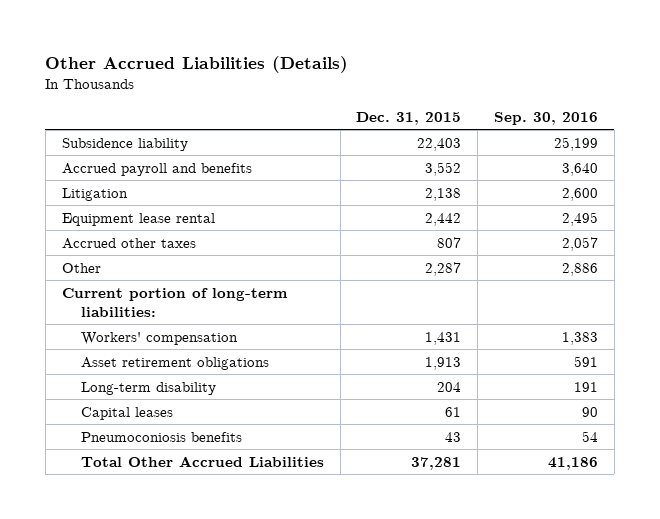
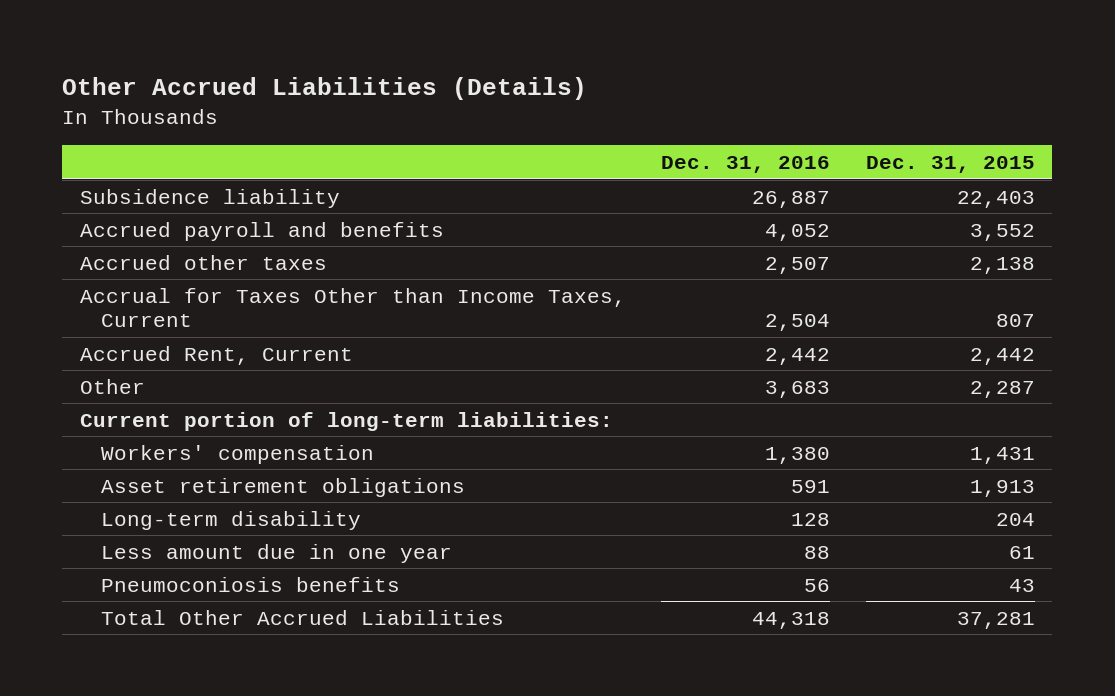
- | Dec. 31, 2015 | Sep. 30, 2016
+ | Dec. 31, 2016 | Dec. 31, 2015
- Litigation | 2,138 | 2,600
- Equipment lease rental | 2,442 | 2,495
- Accrued other taxes | 807 | 2,057
+ Accrued other taxes | 2,507 | 2,138
+ Accrual for Taxes Other than Income Taxes, Current | 2,504 | 807
+ Accrued Rent, Current | 2,442 | 2,442
- Capital leases | 61 | 90
+ Less amount due in one year | 88 | 61

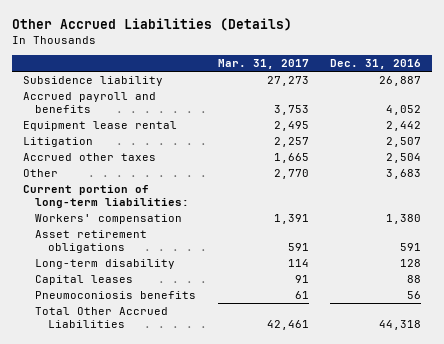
- | Dec. 31, 2016 | Dec. 31, 2015
+ | Mar. 31, 2017 | Dec. 31, 2016
- Accrued other taxes | 2,507 | 2,138
- Accrual for Taxes Other than Income Taxes, Current | 2,504 | 807
- Accrued Rent, Current | 2,442 | 2,442
+ Equipment lease rental | 2,495 | 2,442
+ Litigation | 2,257 | 2,507
+ Accrued other taxes | 1,665 | 2,504
- Less amount due in one year | 88 | 61
+ Capital leases | 91 | 88

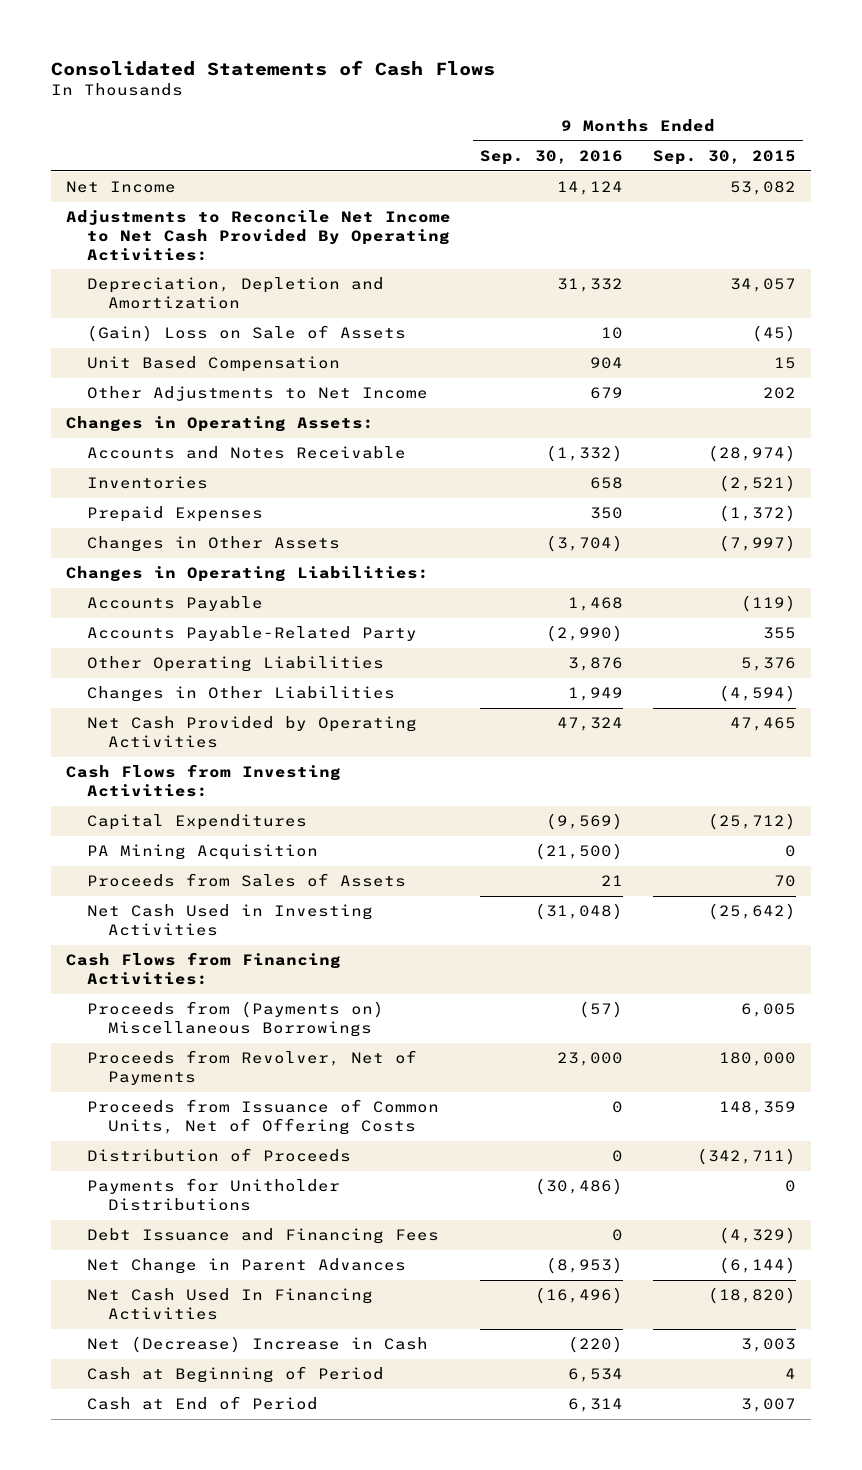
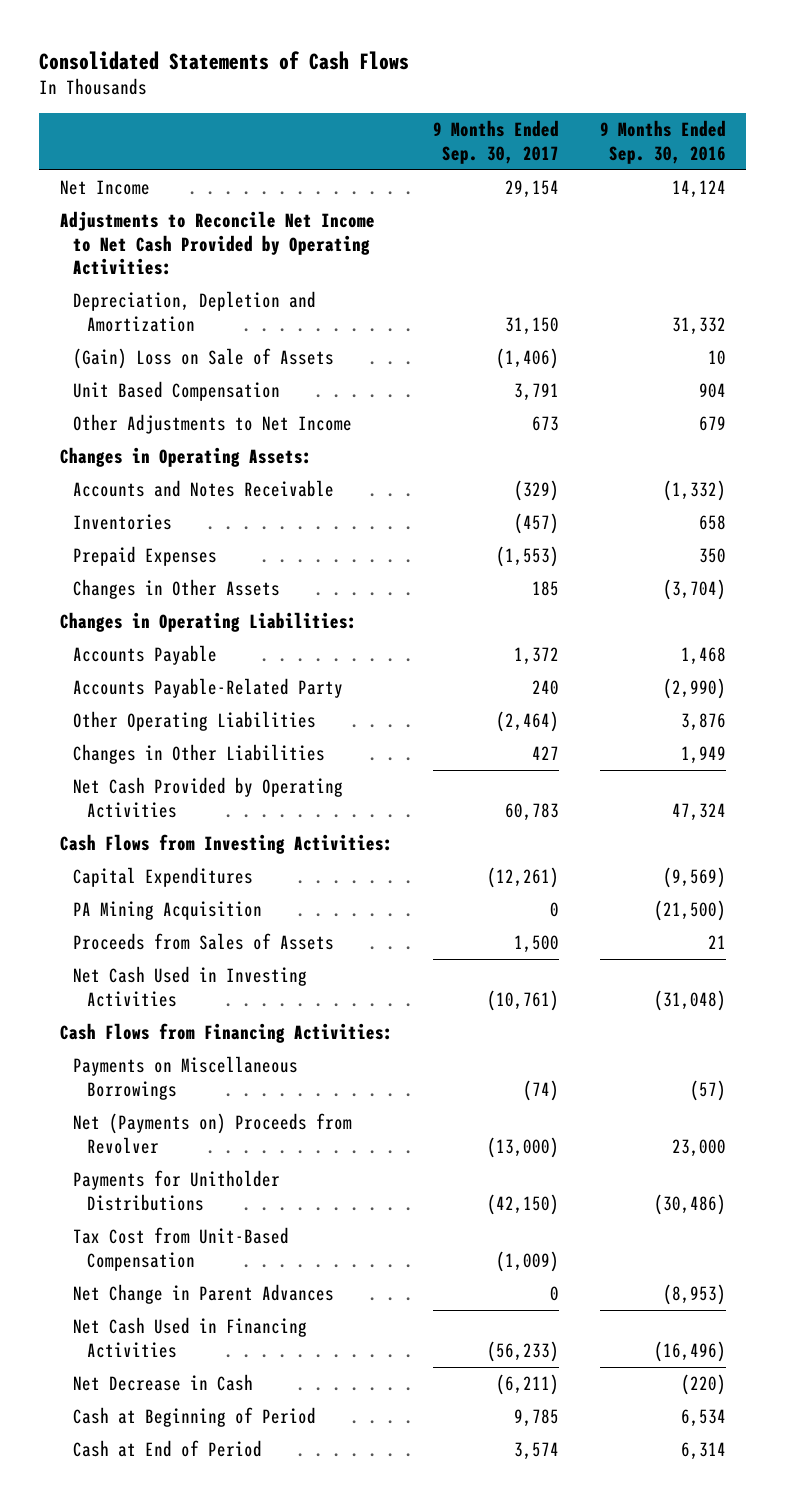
- | 9 Months Ended Sep. 30, 2016 | 9 Months Ended Sep. 30, 2015
+ | 9 Months Ended Sep. 30, 2017 | 9 Months Ended Sep. 30, 2016
- Adjustments to Reconcile Net Income to Net Cash Provided By Operating Activities:
+ Adjustments to Reconcile Net Income to Net Cash Provided by Operating Activities:
- Proceeds from (Payments on) Miscellaneous Borrowings | (57) | 6,005
- Proceeds from Revolver, Net of Payments | 23,000 | 180,000
- Proceeds from Issuance of Common Units, Net of Offering Costs | 0 | 148,359
- Distribution of Proceeds | 0 | (342,711)
+ Payments on Miscellaneous Borrowings | (74) | (57)
+ Net (Payments on) Proceeds from Revolver | (13,000) | 23,000
- Debt Issuance and Financing Fees | 0 | (4,329)
+ Tax Cost from Unit-Based Compensation | (1,009) |
- Net Cash Used In Financing Activities | (16,496) | (18,820)
- Net (Decrease) Increase in Cash | (220) | 3,003
+ Net Cash Used in Financing Activities | (56,233) | (16,496)
+ Net Decrease in Cash | (6,211) | (220)

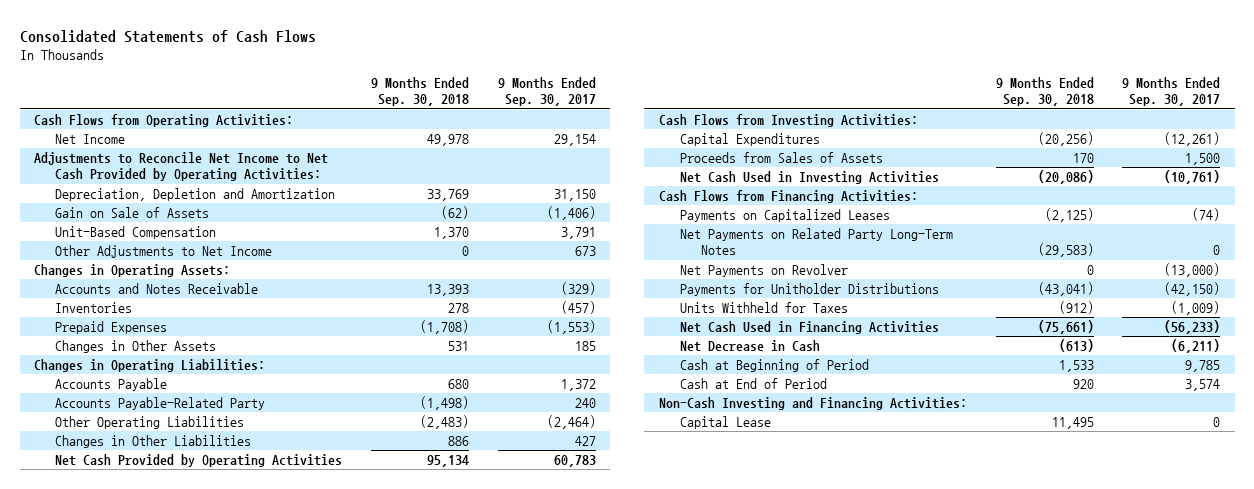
- | 9 Months Ended Sep. 30, 2017 | 9 Months Ended Sep. 30, 2016
+ | 9 Months Ended Sep. 30, 2018 | 9 Months Ended Sep. 30, 2017
+ Cash Flows from Operating Activities:
- (Gain) Loss on Sale of Assets | (1,406) | 10
- Unit Based Compensation | 3,791 | 904
+ Gain on Sale of Assets | (62) | (1,406)
+ Unit-Based Compensation | 1,370 | 3,791
- PA Mining Acquisition | 0 | (21,500)
- Payments on Miscellaneous Borrowings | (74) | (57)
- Net (Payments on) Proceeds from Revolver | (13,000) | 23,000
+ Payments on Capitalized Leases | (2,125) | (74)
+ Net Payments on Related Party Long-Term Notes | (29,583) | 0
+ Net Payments on Revolver | 0 | (13,000)
- Tax Cost from Unit-Based Compensation | (1,009) |
- Net Change in Parent Advances | 0 | (8,953)
+ Units Withheld for Taxes | (912) | (1,009)
+ Non-Cash Investing and Financing Activities:
+ Capital Lease | 11,495 | 0

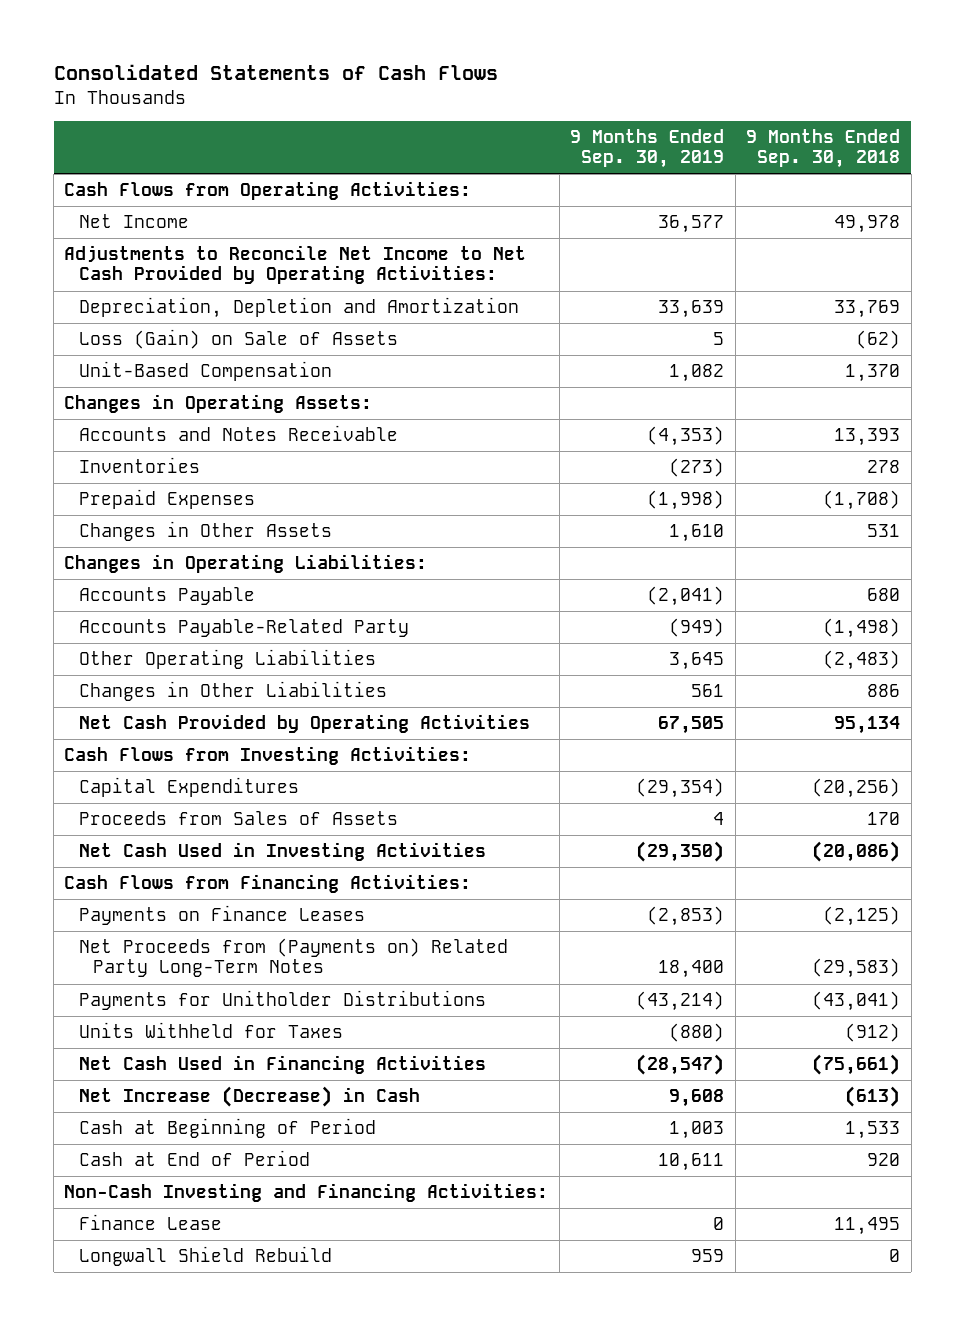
- | 9 Months Ended Sep. 30, 2018 | 9 Months Ended Sep. 30, 2017
+ | 9 Months Ended Sep. 30, 2019 | 9 Months Ended Sep. 30, 2018
- Gain on Sale of Assets | (62) | (1,406)
+ Loss (Gain) on Sale of Assets | 5 | (62)
- Other Adjustments to Net Income | 0 | 673
- Payments on Capitalized Leases | (2,125) | (74)
- Net Payments on Related Party Long-Term Notes | (29,583) | 0
- Net Payments on Revolver | 0 | (13,000)
+ Payments on Finance Leases | (2,853) | (2,125)
+ Net Proceeds from (Payments on) Related Party Long-Term Notes | 18,400 | (29,583)
- Net Decrease in Cash | (613) | (6,211)
+ Net Increase (Decrease) in Cash | 9,608 | (613)
- Capital Lease | 11,495 | 0
+ Finance Lease | 0 | 11,495
+ Longwall Shield Rebuild | 959 | 0

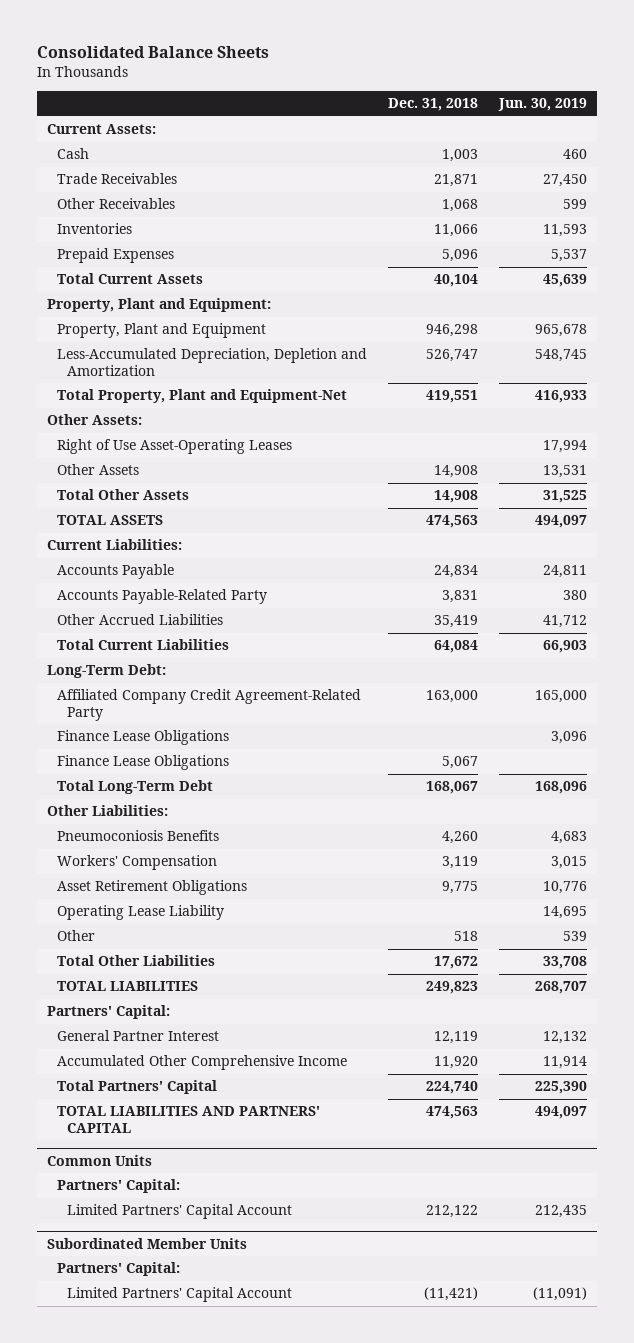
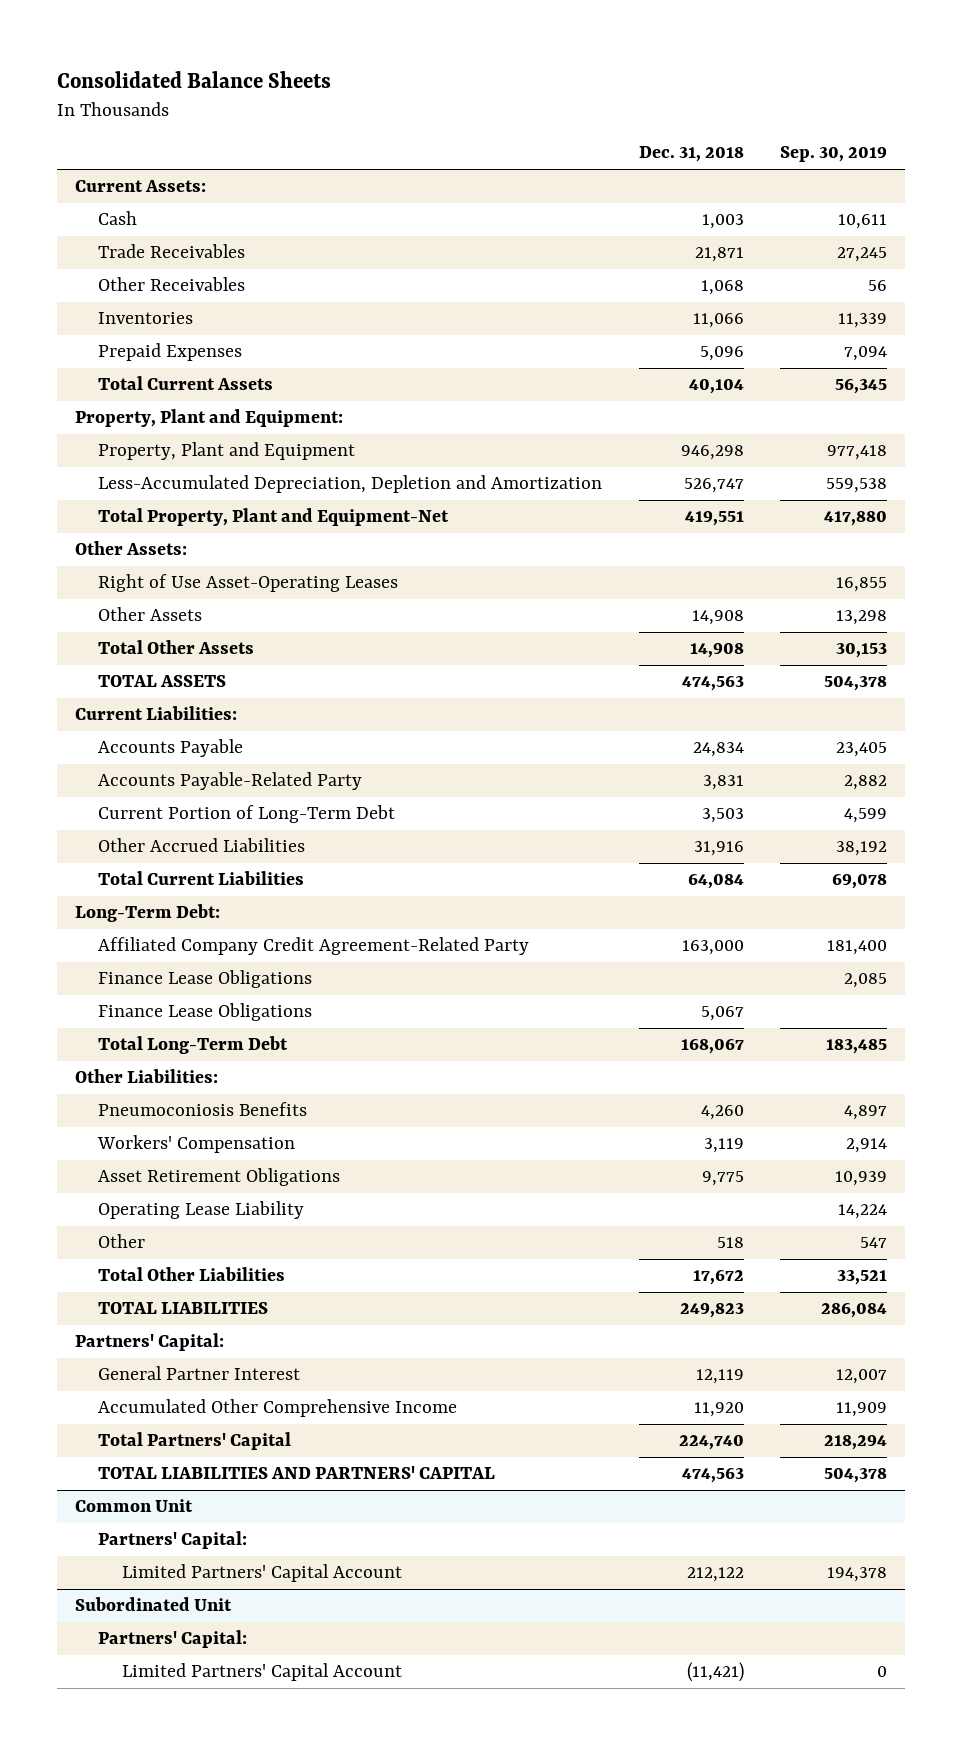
- | Dec. 31, 2018 | Jun. 30, 2019
+ | Dec. 31, 2018 | Sep. 30, 2019
- Other Accrued Liabilities | 35,419 | 41,712
+ Current Portion of Long-Term Debt | 3,503 | 4,599
+ Other Accrued Liabilities | 31,916 | 38,192
- Common Units
+ Common Unit
- Subordinated Member Units
+ Subordinated Unit

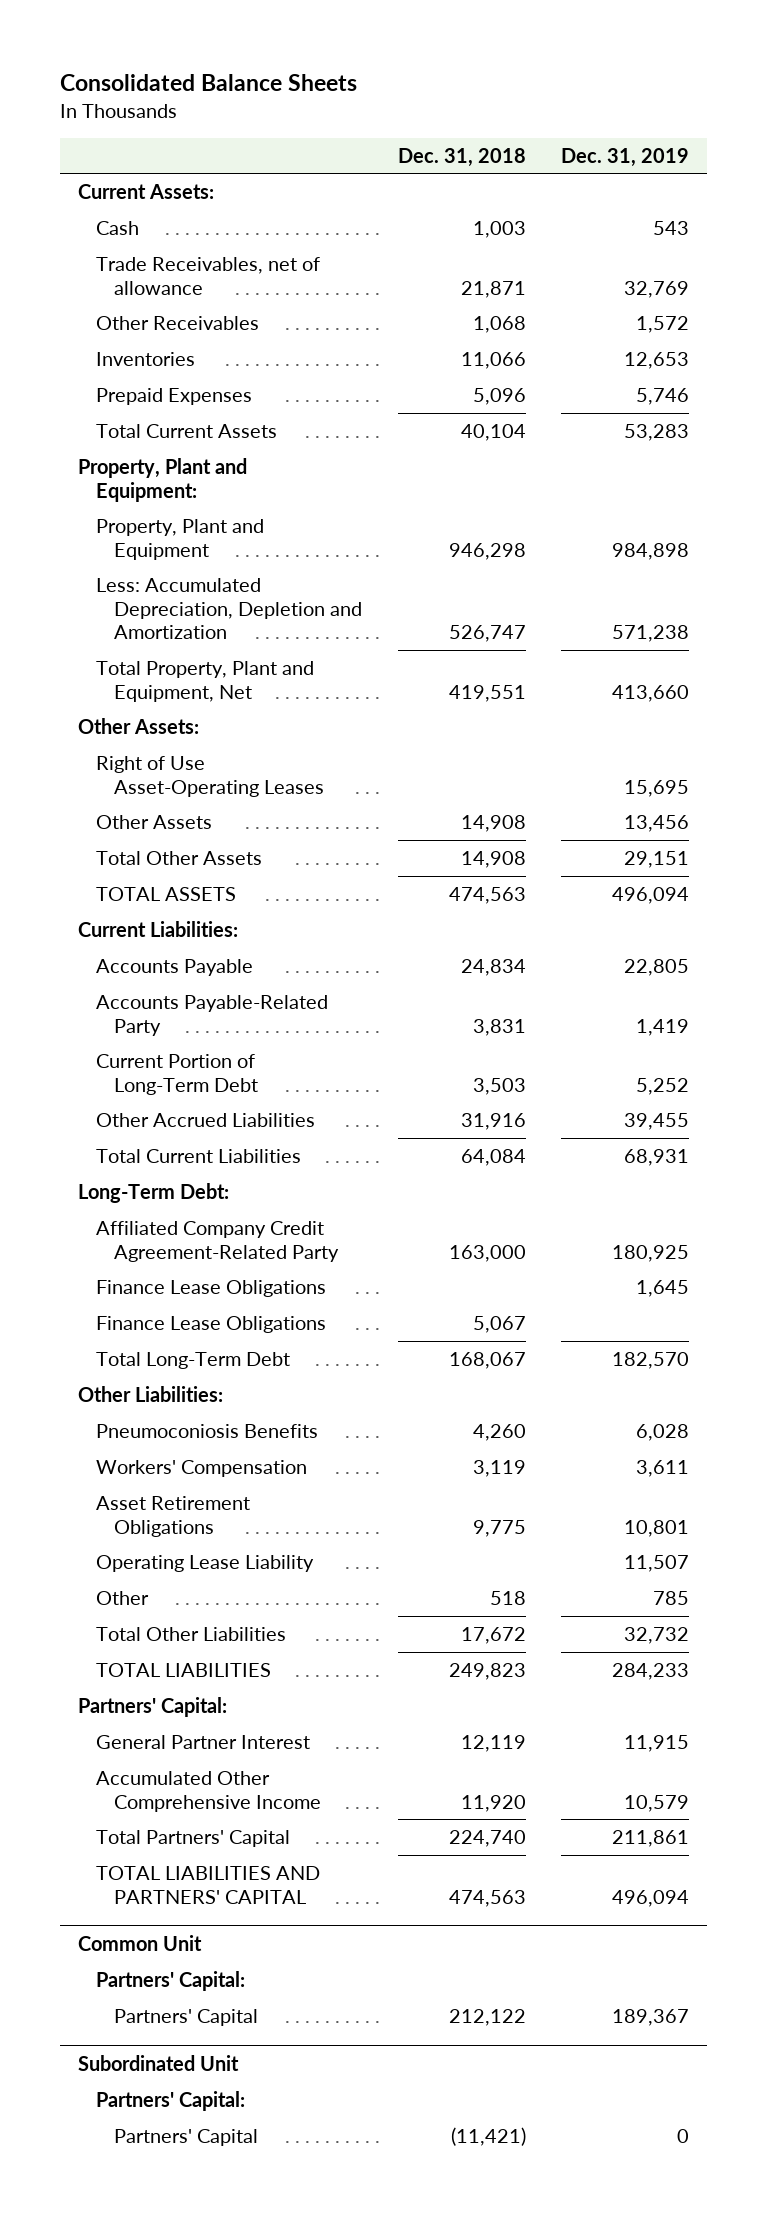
- | Dec. 31, 2018 | Sep. 30, 2019
+ | Dec. 31, 2018 | Dec. 31, 2019
- Trade Receivables | 21,871 | 27,245
+ Trade Receivables, net of allowance | 21,871 | 32,769
- Less-Accumulated Depreciation, Depletion and Amortization | 526,747 | 559,538
- Total Property, Plant and Equipment-Net | 419,551 | 417,880
+ Less: Accumulated Depreciation, Depletion and Amortization | 526,747 | 571,238
+ Total Property, Plant and Equipment, Net | 419,551 | 413,660
@ Common Unit
- Limited Partners' Capital Account | 212,122 | 194,378
+ Partners' Capital | 212,122 | 189,367
@ Subordinated Unit
- Limited Partners' Capital Account | (11,421) | 0
+ Partners' Capital | (11,421) | 0

